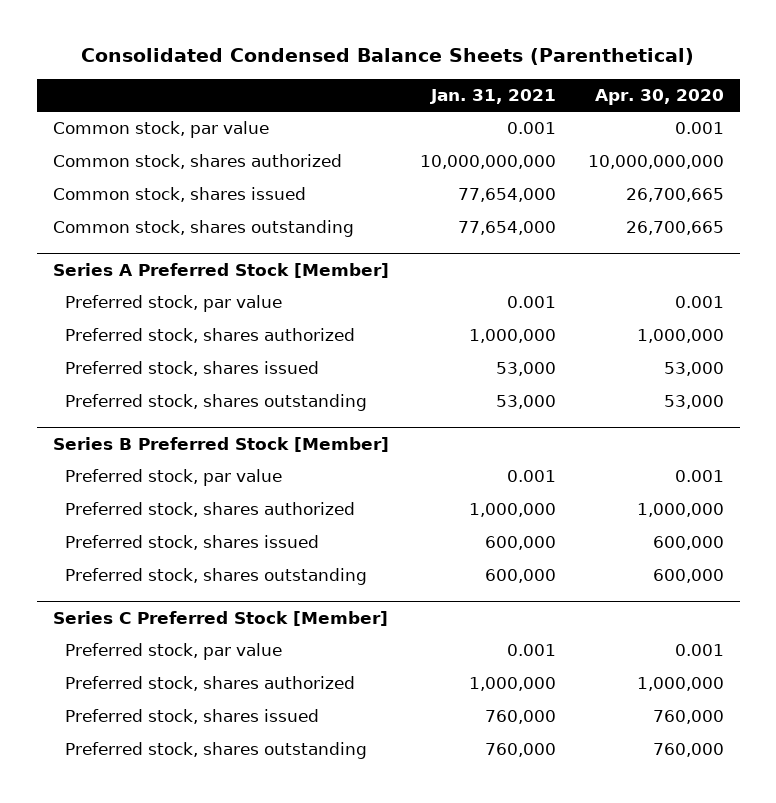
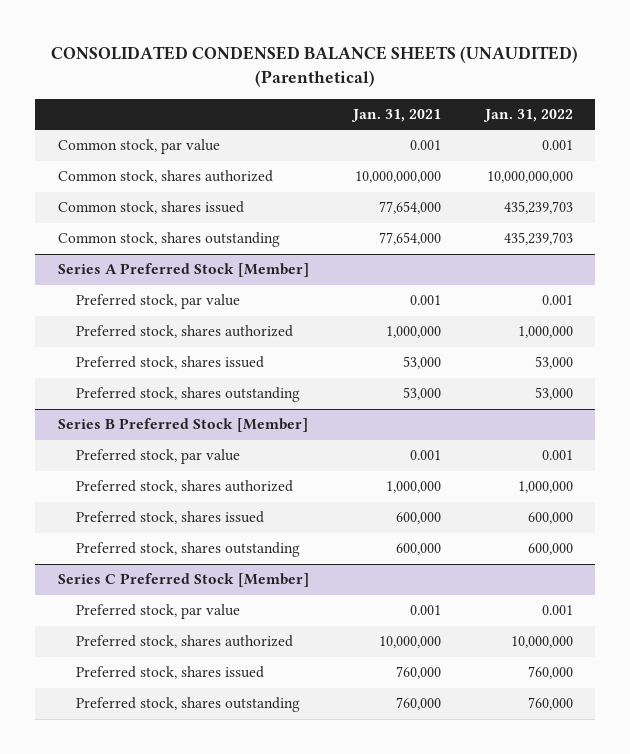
- Consolidated Condensed Balance Sheets (Parenthetical)
+ CONSOLIDATED CONDENSED BALANCE SHEETS (UNAUDITED) (Parenthetical)
- | Jan. 31, 2021 | Apr. 30, 2020
+ | Jan. 31, 2021 | Jan. 31, 2022
@ Series C Preferred Stock [Member]
- Preferred stock, shares authorized | 1,000,000 | 1,000,000
+ Preferred stock, shares authorized | 10,000,000 | 10,000,000

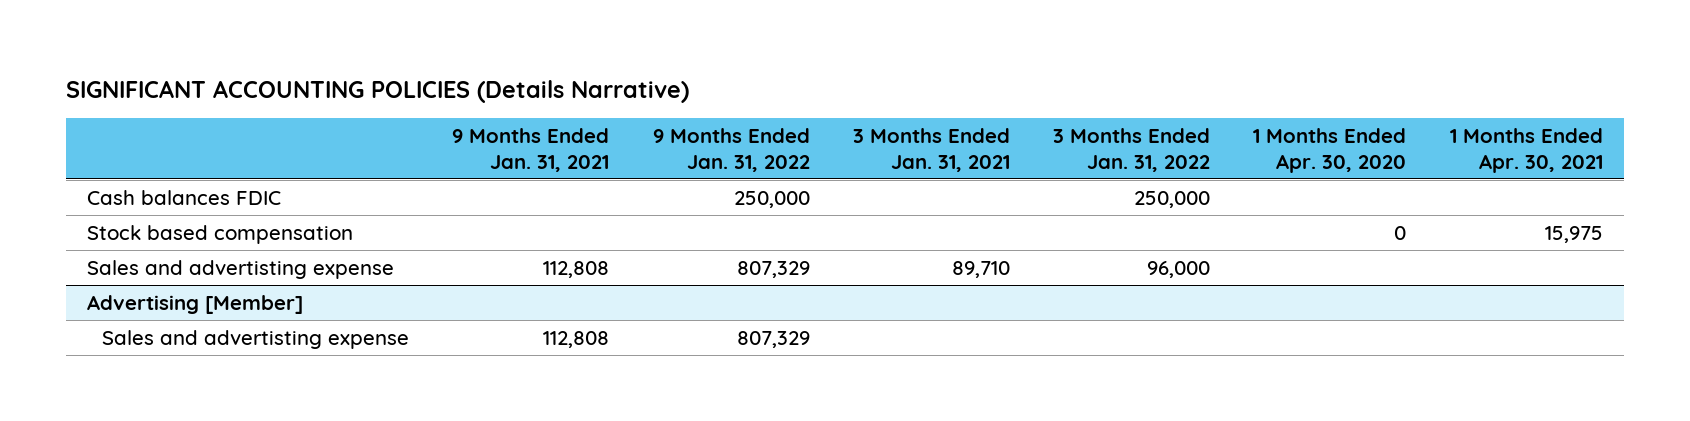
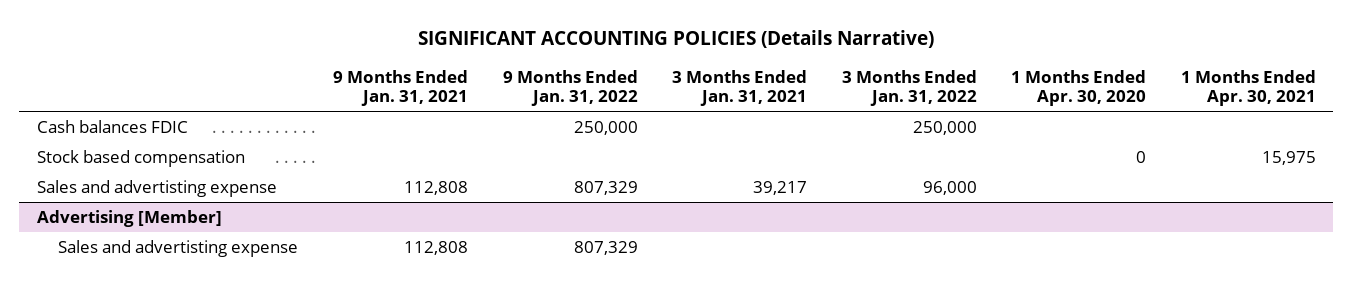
- Sales and advertisting expense | 112,808 | 807,329 | 89,710 | 96,000 | |
+ Sales and advertisting expense | 112,808 | 807,329 | 39,217 | 96,000 | |

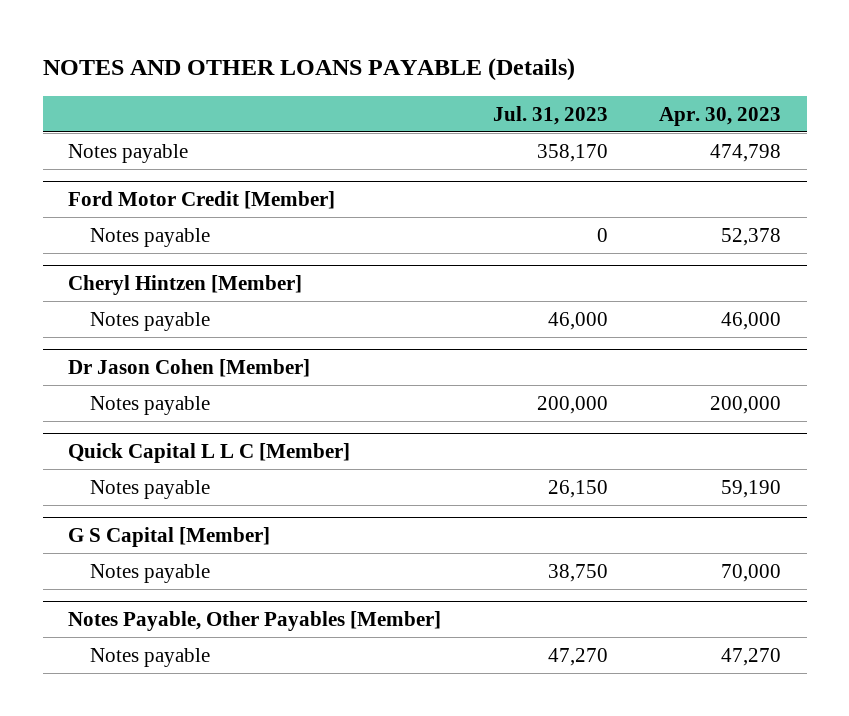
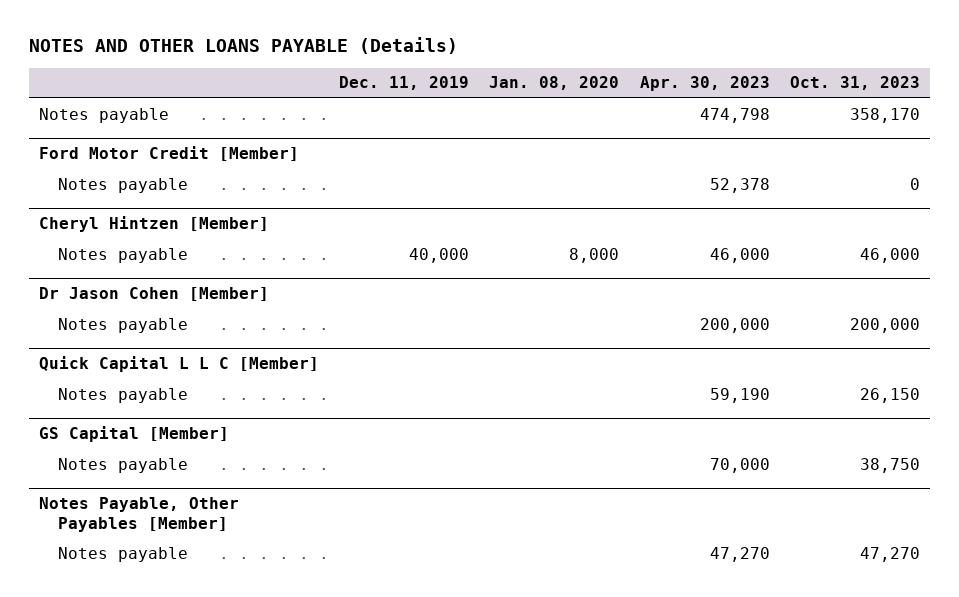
- | Jul. 31, 2023 | Apr. 30, 2023
+ | Dec. 11, 2019 | Jan. 08, 2020 | Apr. 30, 2023 | Oct. 31, 2023
- G S Capital [Member]
+ GS Capital [Member]

